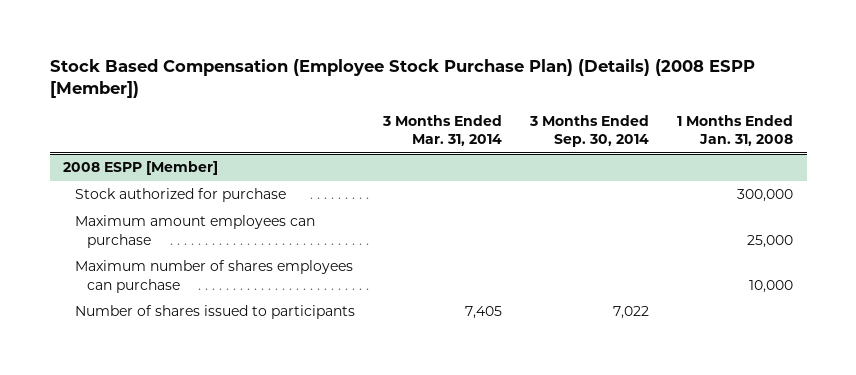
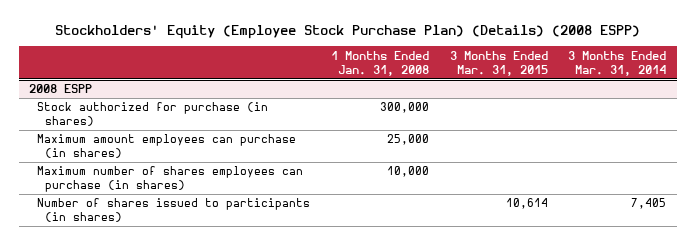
- Stock Based Compensation (Employee Stock Purchase Plan) (Details) (2008 ESPP [Member])
+ Stockholders' Equity (Employee Stock Purchase Plan) (Details) (2008 ESPP)
- | 3 Months Ended Mar. 31, 2014 | 3 Months Ended Sep. 30, 2014 | 1 Months Ended Jan. 31, 2008
+ | 1 Months Ended Jan. 31, 2008 | 3 Months Ended Mar. 31, 2015 | 3 Months Ended Mar. 31, 2014
- 2008 ESPP [Member]
- Stock authorized for purchase | | | 300,000
- Maximum amount employees can purchase | | | 25,000
- Maximum number of shares employees can purchase | | | 10,000
- Number of shares issued to participants | 7,405 | 7,022 |
+ 2008 ESPP
+ Stock authorized for purchase (in shares) | 300,000 | |
+ Maximum amount employees can purchase (in shares) | 25,000 | |
+ Maximum number of shares employees can purchase (in shares) | 10,000 | |
+ Number of shares issued to participants (in shares) | | 10,614 | 7,405

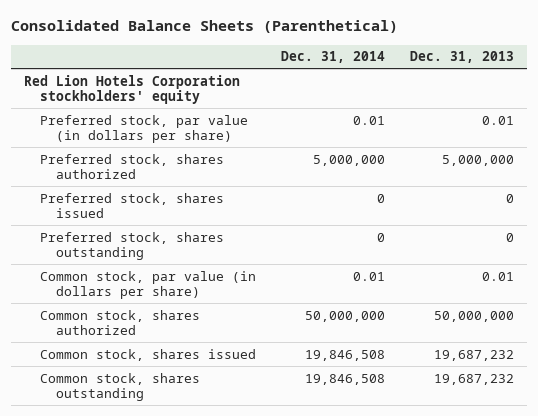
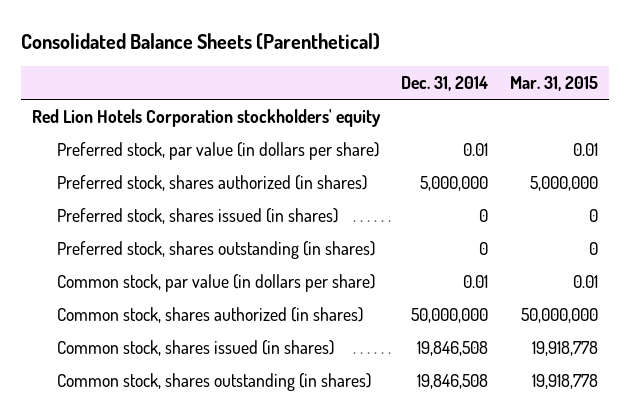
- | Dec. 31, 2014 | Dec. 31, 2013
+ | Dec. 31, 2014 | Mar. 31, 2015
- Preferred stock, shares authorized | 5,000,000 | 5,000,000
- Preferred stock, shares issued | 0 | 0
- Preferred stock, shares outstanding | 0 | 0
+ Preferred stock, shares authorized (in shares) | 5,000,000 | 5,000,000
+ Preferred stock, shares issued (in shares) | 0 | 0
+ Preferred stock, shares outstanding (in shares) | 0 | 0
- Common stock, shares authorized | 50,000,000 | 50,000,000
- Common stock, shares issued | 19,846,508 | 19,687,232
- Common stock, shares outstanding | 19,846,508 | 19,687,232
+ Common stock, shares authorized (in shares) | 50,000,000 | 50,000,000
+ Common stock, shares issued (in shares) | 19,846,508 | 19,918,778
+ Common stock, shares outstanding (in shares) | 19,846,508 | 19,918,778

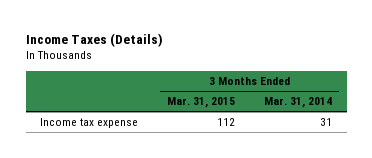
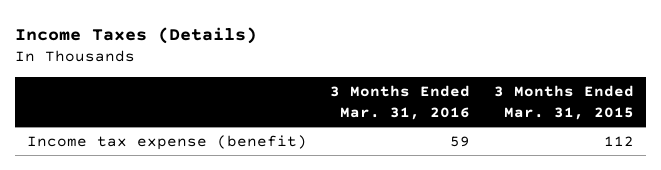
- | 3 Months Ended Mar. 31, 2015 | 3 Months Ended Mar. 31, 2014
+ | 3 Months Ended Mar. 31, 2016 | 3 Months Ended Mar. 31, 2015
- Income tax expense | 112 | 31
+ Income tax expense (benefit) | 59 | 112

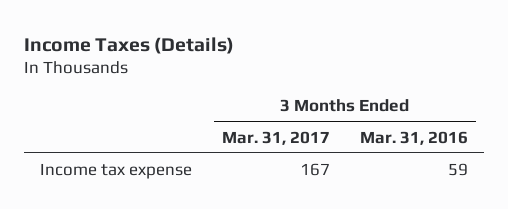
- | 3 Months Ended Mar. 31, 2016 | 3 Months Ended Mar. 31, 2015
+ | 3 Months Ended Mar. 31, 2017 | 3 Months Ended Mar. 31, 2016
- Income tax expense (benefit) | 59 | 112
+ Income tax expense | 167 | 59

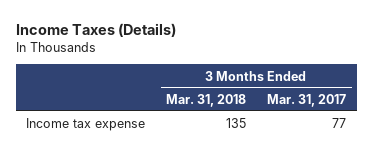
- | 3 Months Ended Mar. 31, 2017 | 3 Months Ended Mar. 31, 2016
+ | 3 Months Ended Mar. 31, 2018 | 3 Months Ended Mar. 31, 2017
- Income tax expense | 167 | 59
+ Income tax expense | 135 | 77

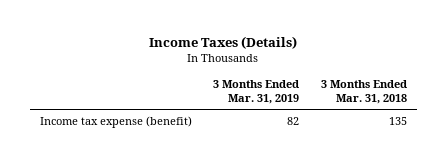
- | 3 Months Ended Mar. 31, 2018 | 3 Months Ended Mar. 31, 2017
+ | 3 Months Ended Mar. 31, 2019 | 3 Months Ended Mar. 31, 2018
- Income tax expense | 135 | 77
+ Income tax expense (benefit) | 82 | 135

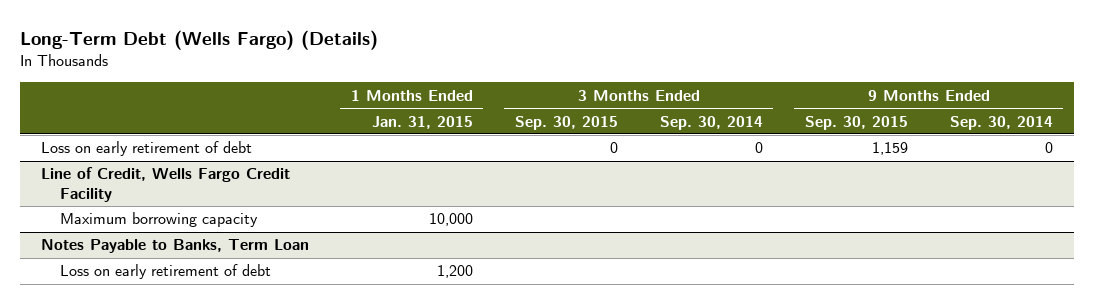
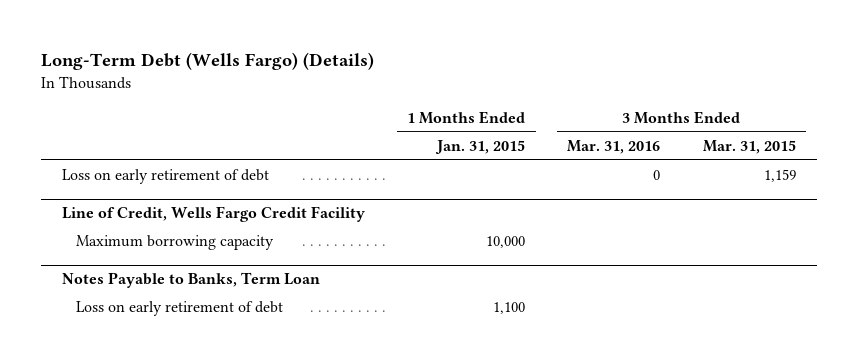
- | 1 Months Ended Jan. 31, 2015 | 3 Months Ended Sep. 30, 2015 | 3 Months Ended Sep. 30, 2014 | 9 Months Ended Sep. 30, 2015 | 9 Months Ended Sep. 30, 2014
+ | 1 Months Ended Jan. 31, 2015 | 3 Months Ended Mar. 31, 2016 | 3 Months Ended Mar. 31, 2015
@ Notes Payable to Banks, Term Loan
- Loss on early retirement of debt | 1,200 | | | |
+ Loss on early retirement of debt | 1,100 | |

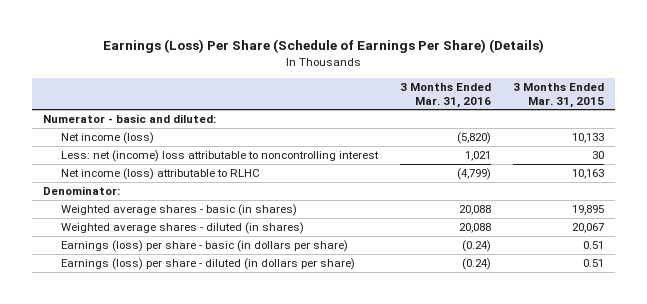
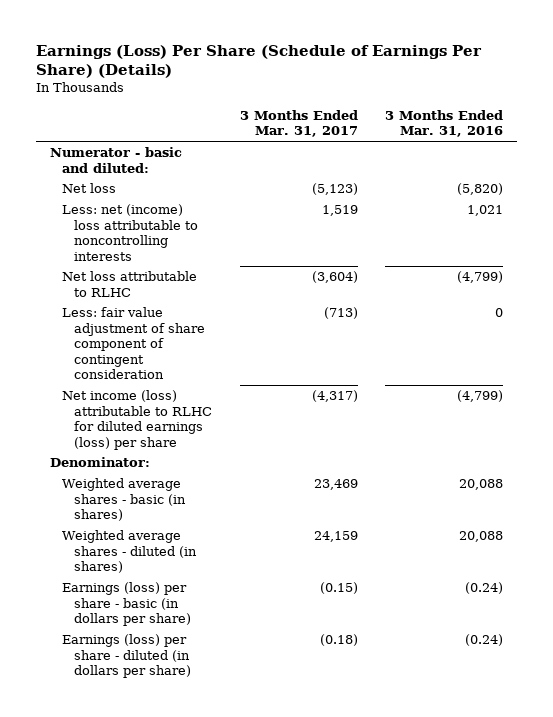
- | 3 Months Ended Mar. 31, 2016 | 3 Months Ended Mar. 31, 2015
+ | 3 Months Ended Mar. 31, 2017 | 3 Months Ended Mar. 31, 2016
- Net income (loss) | (5,820) | 10,133
- Less: net (income) loss attributable to noncontrolling interest | 1,021 | 30
- Net income (loss) attributable to RLHC | (4,799) | 10,163
+ Net loss | (5,123) | (5,820)
+ Less: net (income) loss attributable to noncontrolling interests | 1,519 | 1,021
+ Net loss attributable to RLHC | (3,604) | (4,799)
+ Less: fair value adjustment of share component of contingent consideration | (713) | 0
+ Net income (loss) attributable to RLHC for diluted earnings (loss) per share | (4,317) | (4,799)

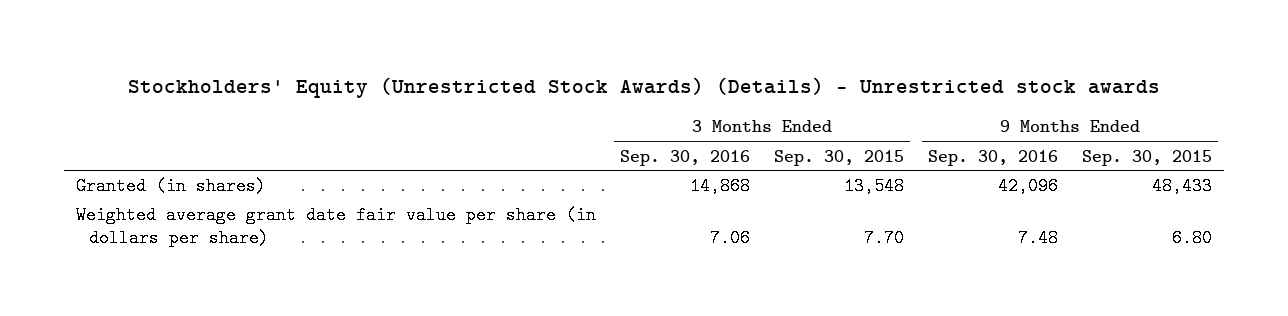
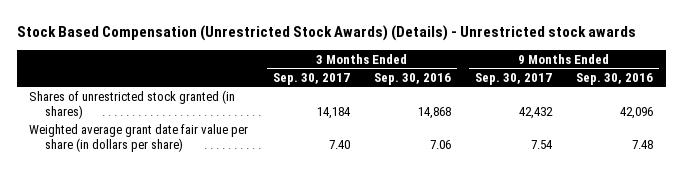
- Stockholders' Equity (Unrestricted Stock Awards) (Details) - Unrestricted stock awards
+ Stock Based Compensation (Unrestricted Stock Awards) (Details) - Unrestricted stock awards
- | 3 Months Ended Sep. 30, 2016 | 3 Months Ended Sep. 30, 2015 | 9 Months Ended Sep. 30, 2016 | 9 Months Ended Sep. 30, 2015
+ | 3 Months Ended Sep. 30, 2017 | 3 Months Ended Sep. 30, 2016 | 9 Months Ended Sep. 30, 2017 | 9 Months Ended Sep. 30, 2016
- Granted (in shares) | 14,868 | 13,548 | 42,096 | 48,433
+ Shares of unrestricted stock granted (in shares) | 14,184 | 14,868 | 42,432 | 42,096

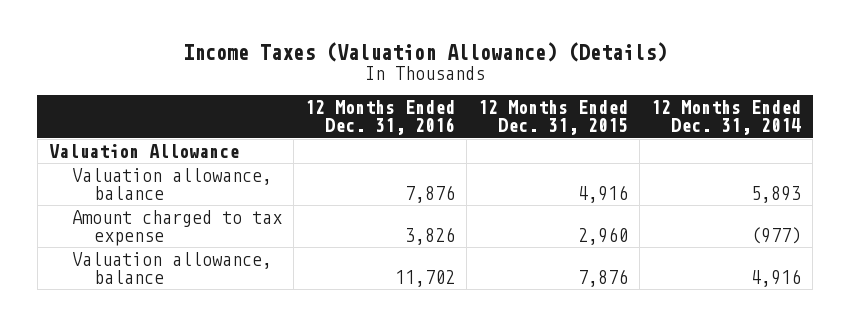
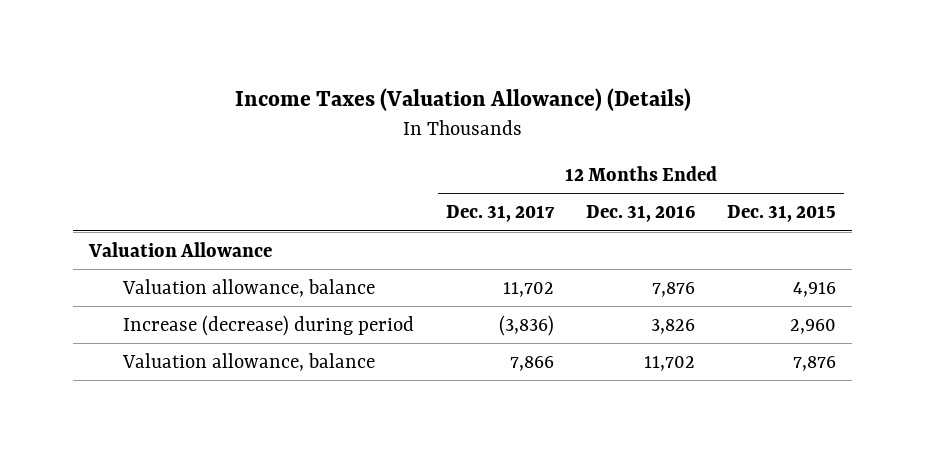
- | 12 Months Ended Dec. 31, 2016 | 12 Months Ended Dec. 31, 2015 | 12 Months Ended Dec. 31, 2014
+ | 12 Months Ended Dec. 31, 2017 | 12 Months Ended Dec. 31, 2016 | 12 Months Ended Dec. 31, 2015
- Amount charged to tax expense | 3,826 | 2,960 | (977)
+ Increase (decrease) during period | (3,836) | 3,826 | 2,960

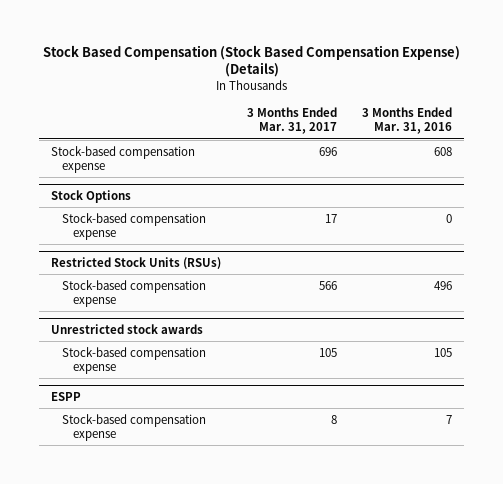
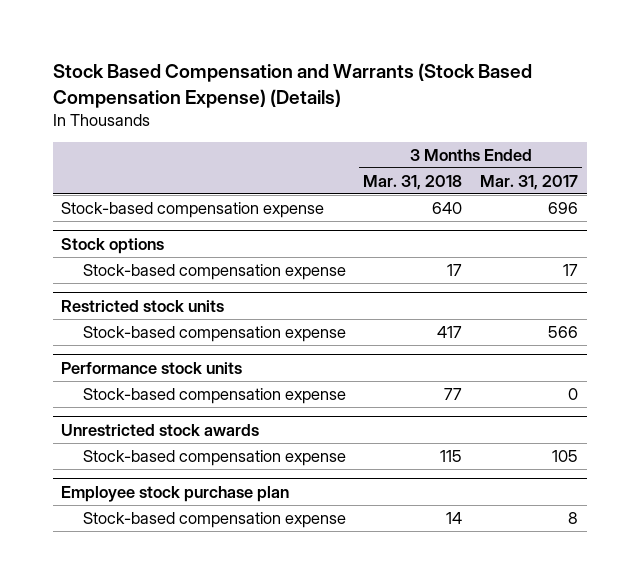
- Stock Based Compensation (Stock Based Compensation Expense) (Details)
+ Stock Based Compensation and Warrants (Stock Based Compensation Expense) (Details)
- | 3 Months Ended Mar. 31, 2017 | 3 Months Ended Mar. 31, 2016
+ | 3 Months Ended Mar. 31, 2018 | 3 Months Ended Mar. 31, 2017
- Stock Options
+ Stock options
- Restricted Stock Units (RSUs)
+ Restricted stock units
+ Performance stock units
+ Stock-based compensation expense | 77 | 0
- ESPP
+ Employee stock purchase plan

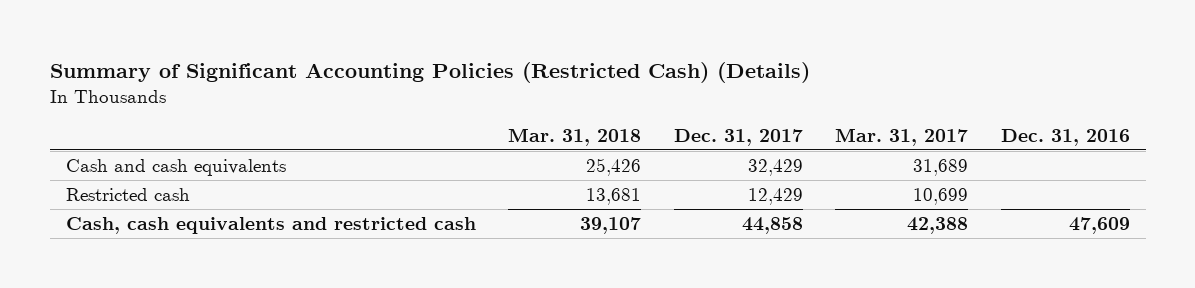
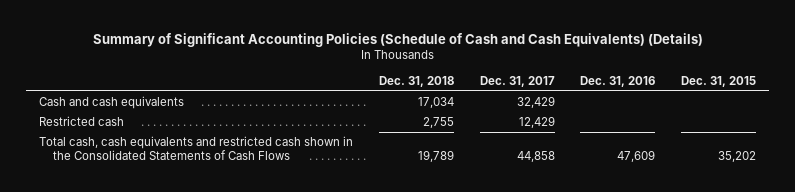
- Summary of Significant Accounting Policies (Restricted Cash) (Details)
+ Summary of Significant Accounting Policies (Schedule of Cash and Cash Equivalents) (Details)
- | Mar. 31, 2018 | Dec. 31, 2017 | Mar. 31, 2017 | Dec. 31, 2016
+ | Dec. 31, 2018 | Dec. 31, 2017 | Dec. 31, 2016 | Dec. 31, 2015
- Cash, cash equivalents and restricted cash | 39,107 | 44,858 | 42,388 | 47,609
+ Total cash, cash equivalents and restricted cash shown in the Consolidated Statements of Cash Flows | 19,789 | 44,858 | 47,609 | 35,202

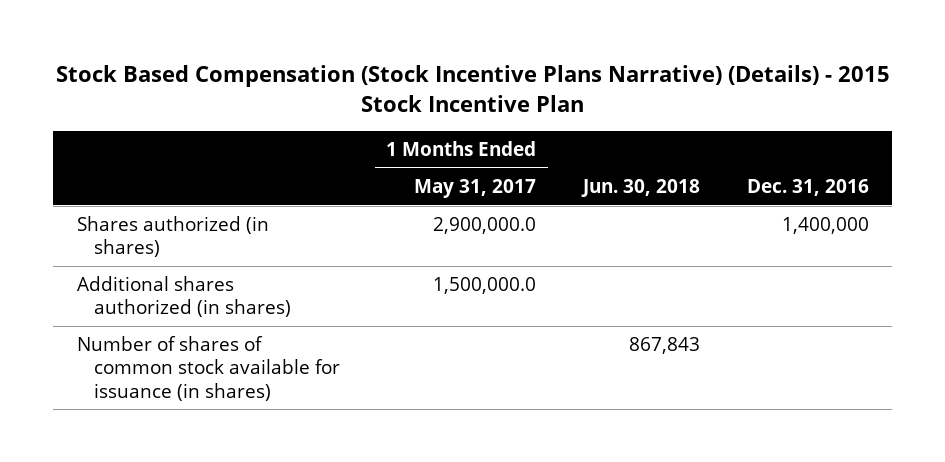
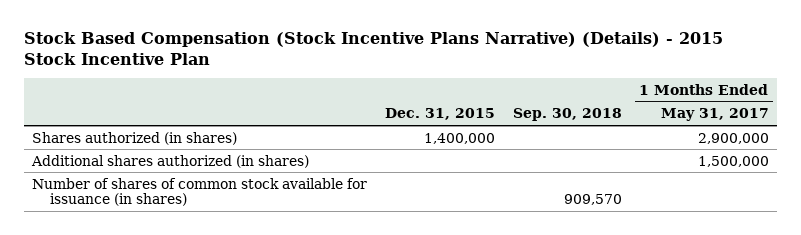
- | 1 Months Ended May 31, 2017 | Jun. 30, 2018 | Dec. 31, 2016
+ | Dec. 31, 2015 | Sep. 30, 2018 | 1 Months Ended May 31, 2017
- Shares authorized (in shares) | 2,900,000.0 | | 1,400,000
- Additional shares authorized (in shares) | 1,500,000.0 | |
+ Shares authorized (in shares) | 1,400,000 | | 2,900,000
+ Additional shares authorized (in shares) | | | 1,500,000

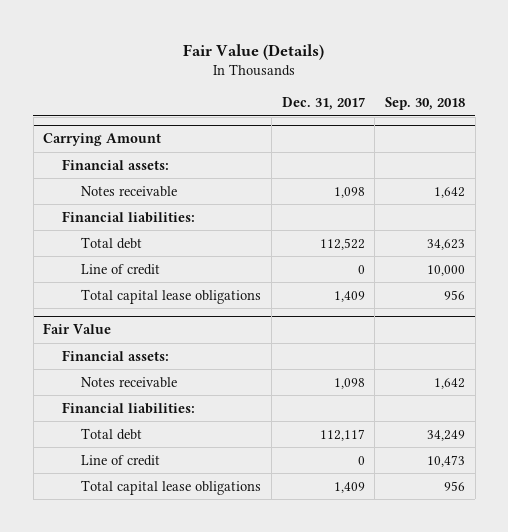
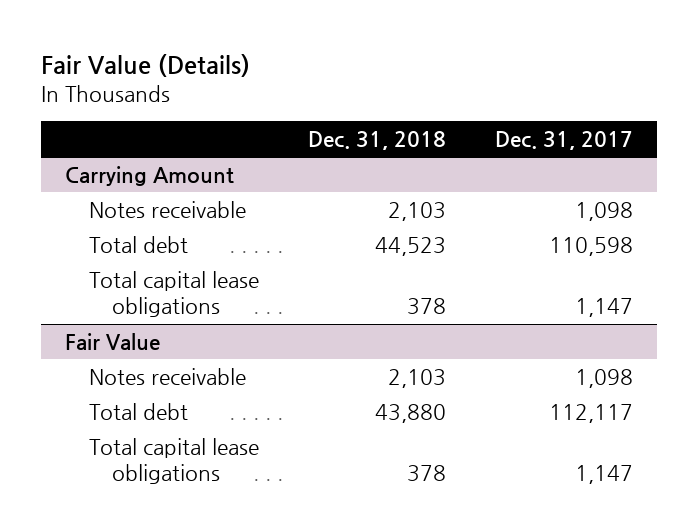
- | Dec. 31, 2017 | Sep. 30, 2018
+ | Dec. 31, 2018 | Dec. 31, 2017
@ Carrying Amount
- Financial assets:
- Financial liabilities:
- Total debt | 112,522 | 34,623
- Line of credit | 0 | 10,000
- Total capital lease obligations | 1,409 | 956
+ Total debt | 44,523 | 110,598
+ Total capital lease obligations | 378 | 1,147
@ Fair Value
- Financial assets:
- Financial liabilities:
- Line of credit | 0 | 10,473
- Total capital lease obligations | 1,409 | 956
+ Total capital lease obligations | 378 | 1,147

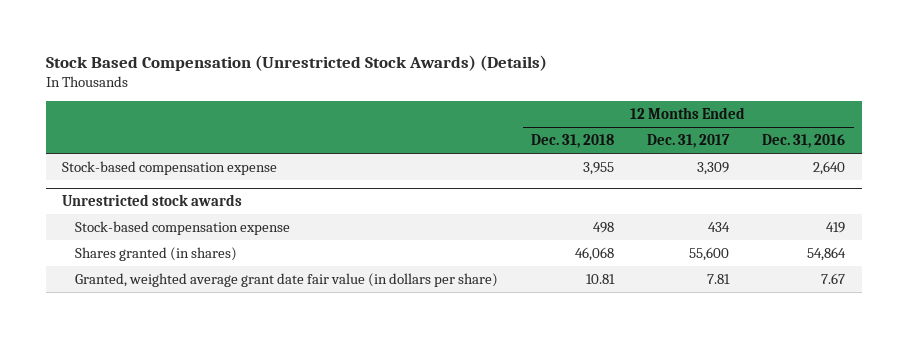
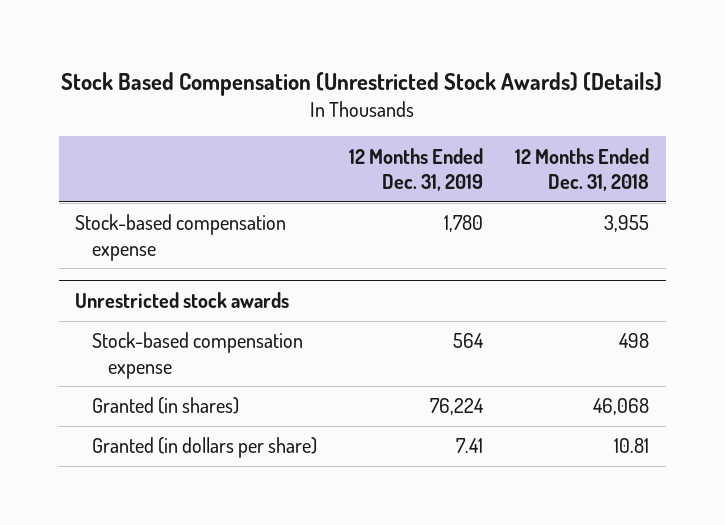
- | 12 Months Ended Dec. 31, 2018 | 12 Months Ended Dec. 31, 2017 | 12 Months Ended Dec. 31, 2016
+ | 12 Months Ended Dec. 31, 2019 | 12 Months Ended Dec. 31, 2018
@ Unrestricted stock awards
- Shares granted (in shares) | 46,068 | 55,600 | 54,864
- Granted, weighted average grant date fair value (in dollars per share) | 10.81 | 7.81 | 7.67
+ Granted (in shares) | 76,224 | 46,068
+ Granted (in dollars per share) | 7.41 | 10.81

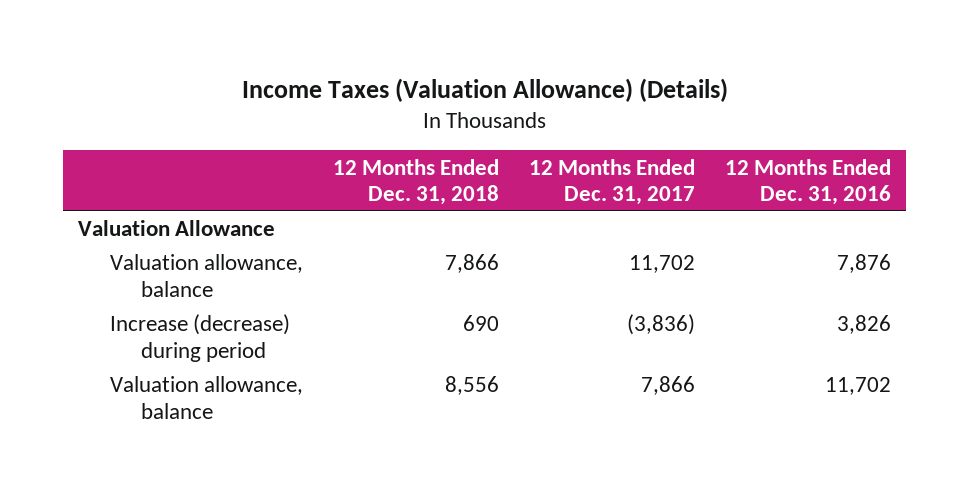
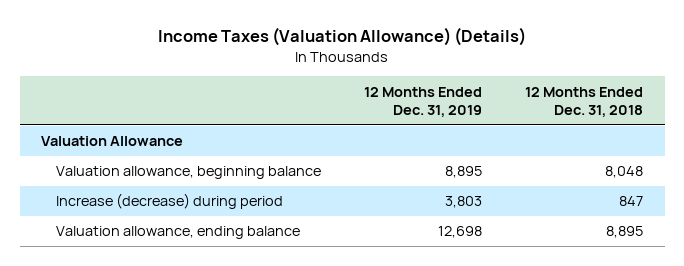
- | 12 Months Ended Dec. 31, 2018 | 12 Months Ended Dec. 31, 2017 | 12 Months Ended Dec. 31, 2016
+ | 12 Months Ended Dec. 31, 2019 | 12 Months Ended Dec. 31, 2018
- Valuation allowance, balance | 7,866 | 11,702 | 7,876
- Increase (decrease) during period | 690 | (3,836) | 3,826
- Valuation allowance, balance | 8,556 | 7,866 | 11,702
+ Valuation allowance, beginning balance | 8,895 | 8,048
+ Increase (decrease) during period | 3,803 | 847
+ Valuation allowance, ending balance | 12,698 | 8,895

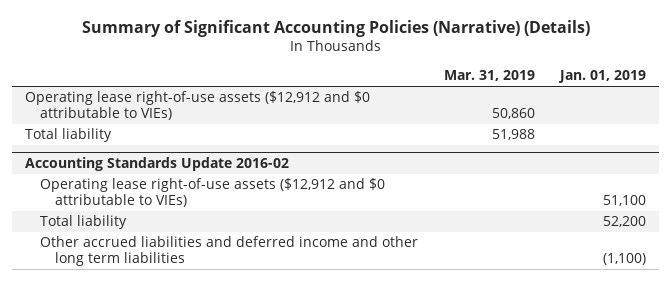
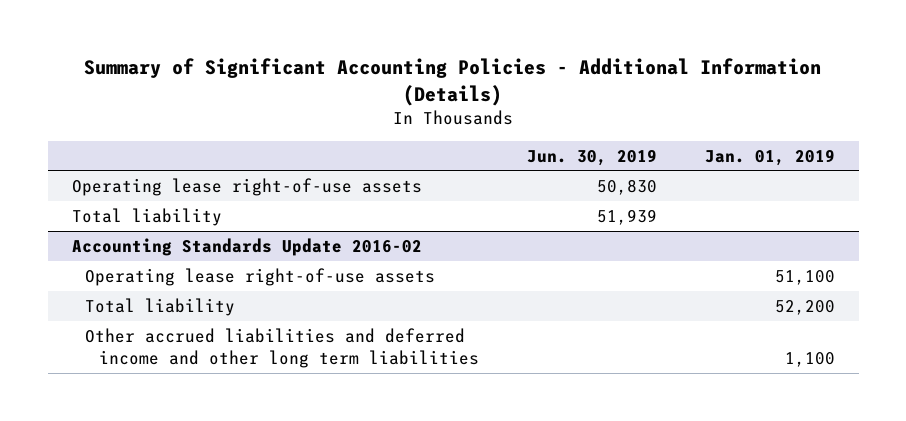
- Summary of Significant Accounting Policies (Narrative) (Details)
+ Summary of Significant Accounting Policies - Additional Information (Details)
- | Mar. 31, 2019 | Jan. 01, 2019
+ | Jun. 30, 2019 | Jan. 01, 2019
- Operating lease right-of-use assets ($12,912 and $0 attributable to VIEs) | 50,860 |
+ Operating lease right-of-use assets | 50,830 |
@ Accounting Standards Update 2016-02
- Operating lease right-of-use assets ($12,912 and $0 attributable to VIEs) | | 51,100
+ Operating lease right-of-use assets | | 51,100
- Other accrued liabilities and deferred income and other long term liabilities | | (1,100)
+ Other accrued liabilities and deferred income and other long term liabilities | | 1,100

